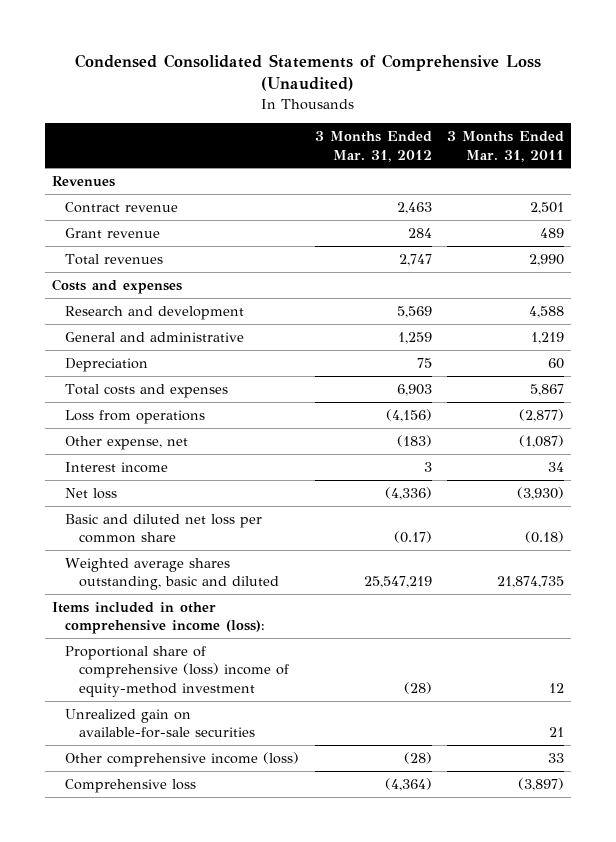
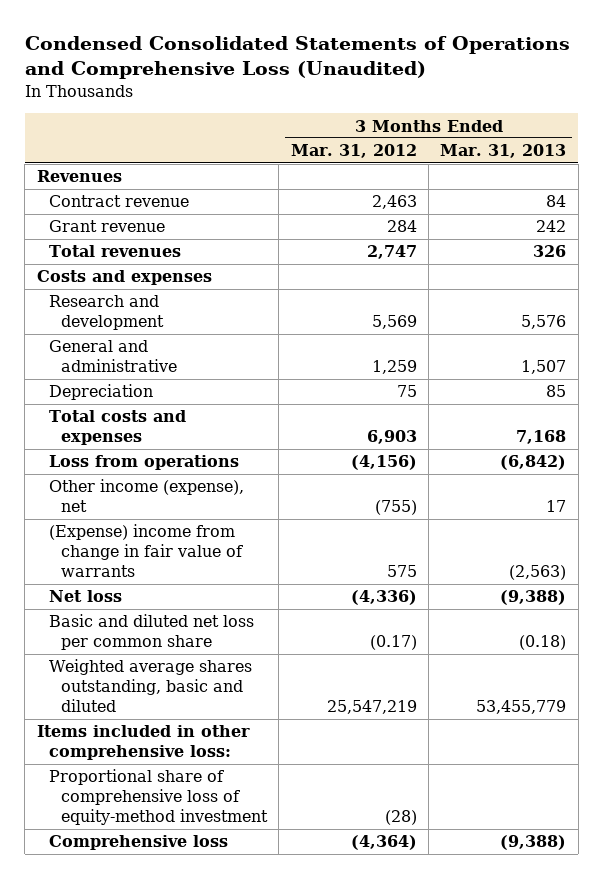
- Condensed Consolidated Statements of Comprehensive Loss (Unaudited)
+ Condensed Consolidated Statements of Operations and Comprehensive Loss (Unaudited)
- | 3 Months Ended Mar. 31, 2012 | 3 Months Ended Mar. 31, 2011
+ | 3 Months Ended Mar. 31, 2012 | 3 Months Ended Mar. 31, 2013
- Other expense, net | (183) | (1,087)
- Interest income | 3 | 34
+ Other income (expense), net | (755) | 17
+ (Expense) income from change in fair value of warrants | 575 | (2,563)
- Items included in other comprehensive income (loss):
- Proportional share of comprehensive (loss) income of equity-method investment | (28) | 12
- Unrealized gain on available-for-sale securities | | 21
- Other comprehensive income (loss) | (28) | 33
+ Items included in other comprehensive loss:
+ Proportional share of comprehensive loss of equity-method investment | (28) |

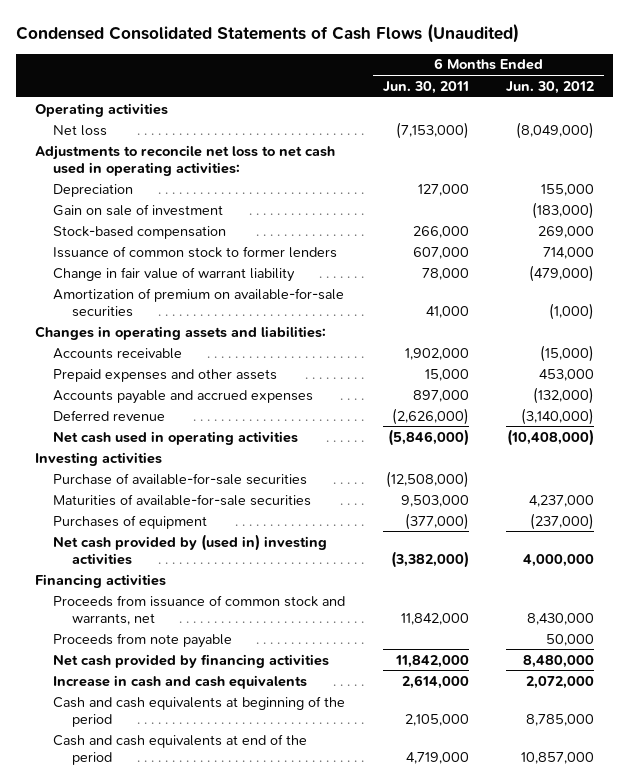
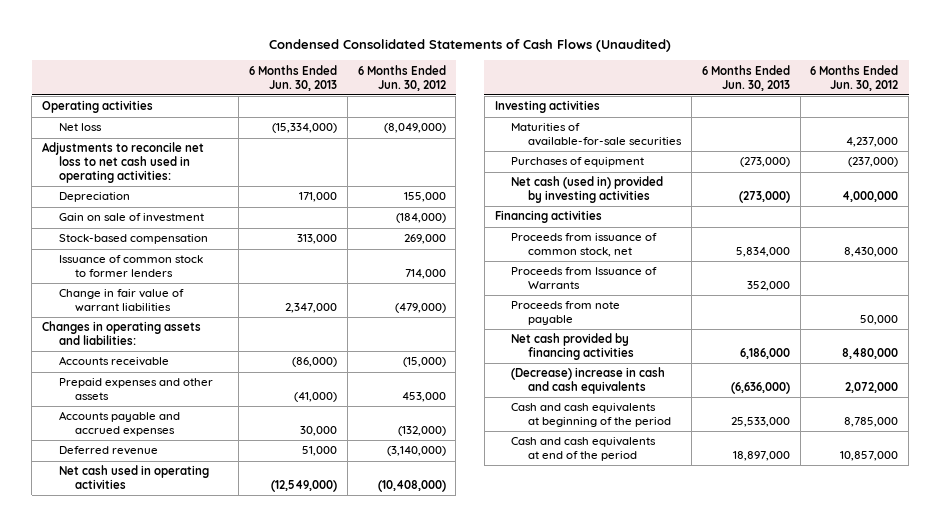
- | 6 Months Ended Jun. 30, 2011 | 6 Months Ended Jun. 30, 2012
+ | 6 Months Ended Jun. 30, 2013 | 6 Months Ended Jun. 30, 2012
- Gain on sale of investment | | (183,000)
+ Gain on sale of investment | | (184,000)
- Change in fair value of warrant liability | 78,000 | (479,000)
- Amortization of premium on available-for-sale securities | 41,000 | (1,000)
+ Change in fair value of warrant liabilities | 2,347,000 | (479,000)
- Purchase of available-for-sale securities | (12,508,000) |
- Net cash provided by (used in) investing activities | (3,382,000) | 4,000,000
+ Net cash (used in) provided by investing activities | (273,000) | 4,000,000
- Proceeds from issuance of common stock and warrants, net | 11,842,000 | 8,430,000
+ Proceeds from issuance of common stock, net | 5,834,000 | 8,430,000
+ Proceeds from Issuance of Warrants | 352,000 |
- Increase in cash and cash equivalents | 2,614,000 | 2,072,000
+ (Decrease) increase in cash and cash equivalents | (6,636,000) | 2,072,000

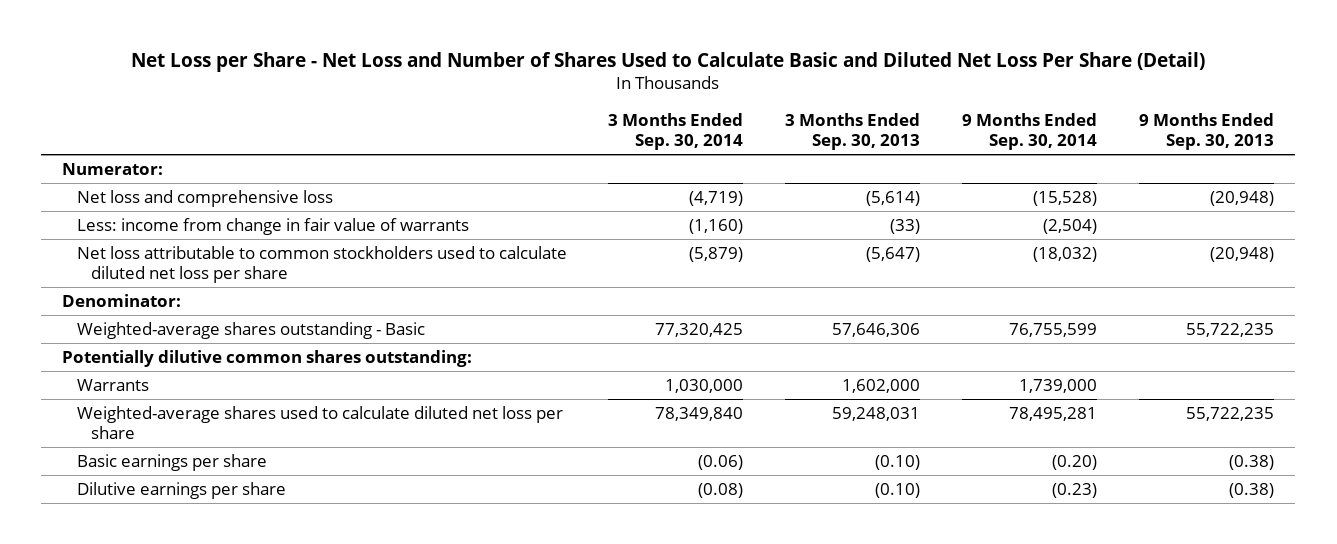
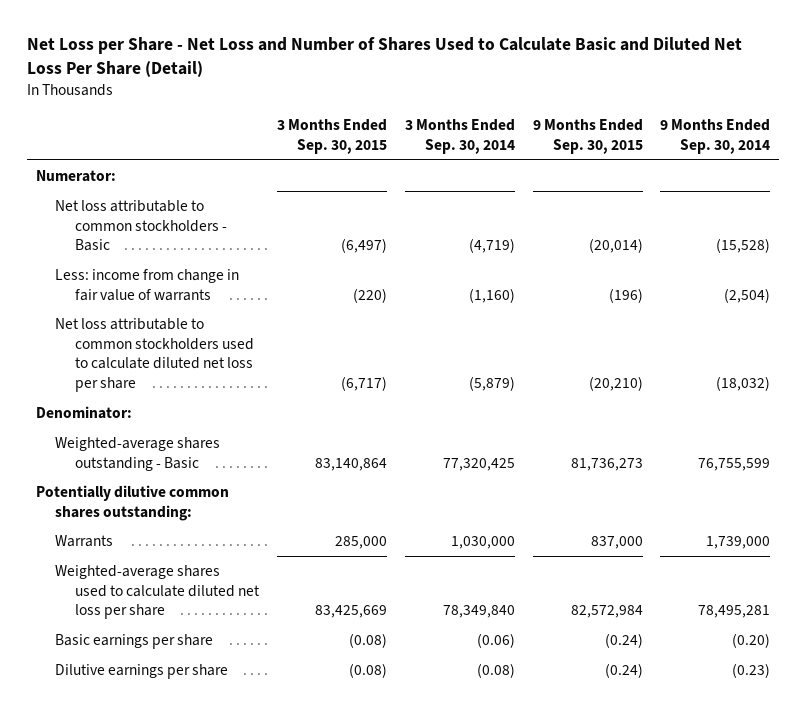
- | 3 Months Ended Sep. 30, 2014 | 3 Months Ended Sep. 30, 2013 | 9 Months Ended Sep. 30, 2014 | 9 Months Ended Sep. 30, 2013
+ | 3 Months Ended Sep. 30, 2015 | 3 Months Ended Sep. 30, 2014 | 9 Months Ended Sep. 30, 2015 | 9 Months Ended Sep. 30, 2014
- Net loss and comprehensive loss | (4,719) | (5,614) | (15,528) | (20,948)
+ Net loss attributable to common stockholders - Basic | (6,497) | (4,719) | (20,014) | (15,528)

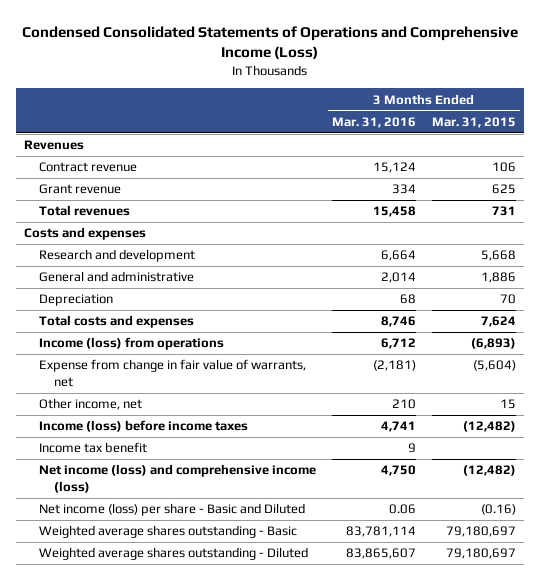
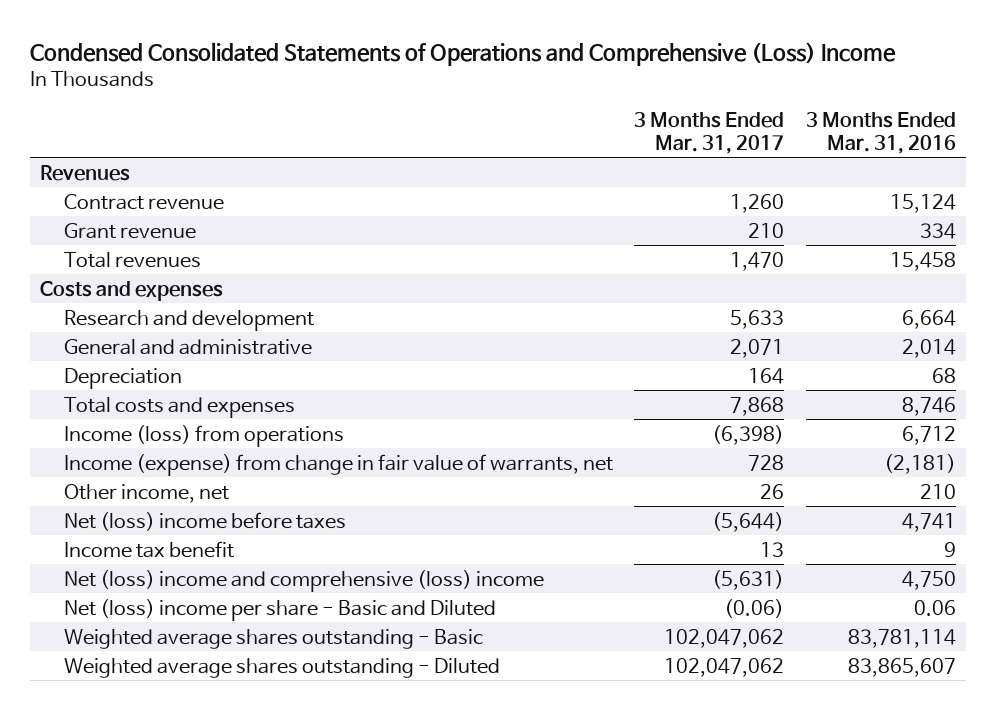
- Condensed Consolidated Statements of Operations and Comprehensive Income (Loss)
+ Condensed Consolidated Statements of Operations and Comprehensive (Loss) Income
- | 3 Months Ended Mar. 31, 2016 | 3 Months Ended Mar. 31, 2015
+ | 3 Months Ended Mar. 31, 2017 | 3 Months Ended Mar. 31, 2016
- Expense from change in fair value of warrants, net | (2,181) | (5,604)
+ Income (expense) from change in fair value of warrants, net | 728 | (2,181)
- Income (loss) before income taxes | 4,741 | (12,482)
+ Net (loss) income before taxes | (5,644) | 4,741
- Net income (loss) and comprehensive income (loss) | 4,750 | (12,482)
- Net income (loss) per share - Basic and Diluted | 0.06 | (0.16)
+ Net (loss) income and comprehensive (loss) income | (5,631) | 4,750
+ Net (loss) income per share - Basic and Diluted | (0.06) | 0.06

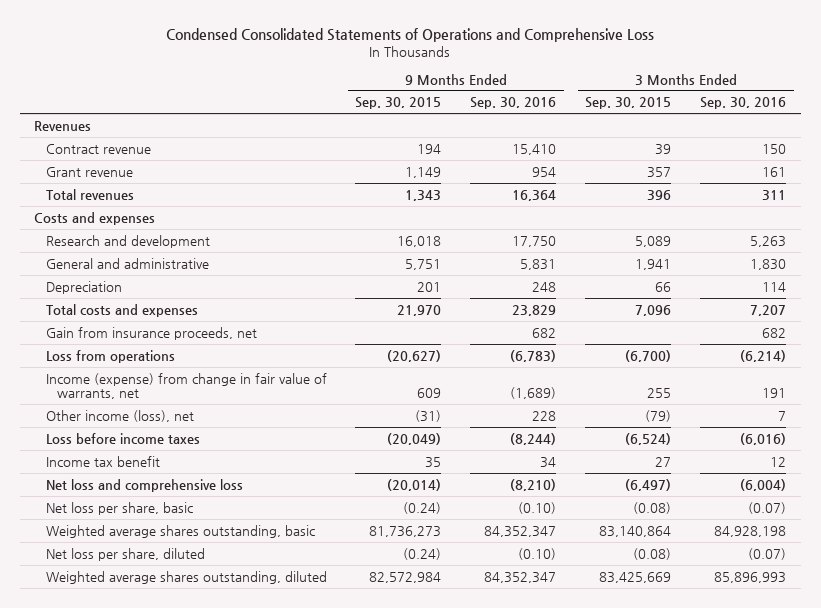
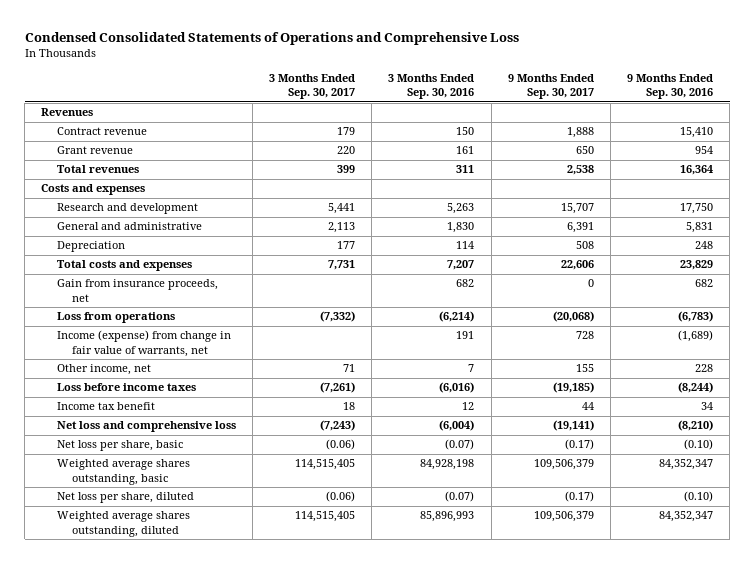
- | 9 Months Ended Sep. 30, 2015 | 9 Months Ended Sep. 30, 2016 | 3 Months Ended Sep. 30, 2015 | 3 Months Ended Sep. 30, 2016
+ | 3 Months Ended Sep. 30, 2017 | 3 Months Ended Sep. 30, 2016 | 9 Months Ended Sep. 30, 2017 | 9 Months Ended Sep. 30, 2016
- Other income (loss), net | (31) | 228 | (79) | 7
+ Other income, net | 71 | 7 | 155 | 228

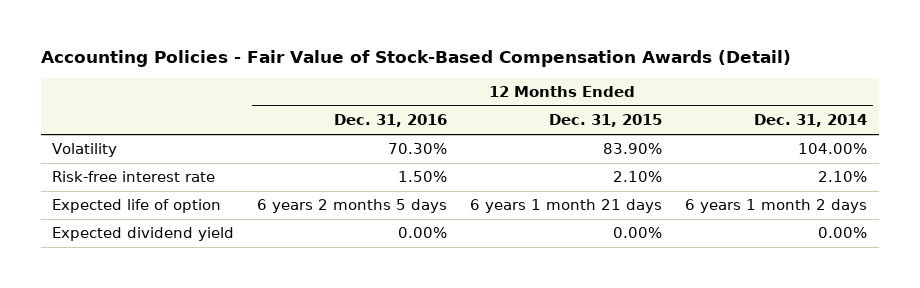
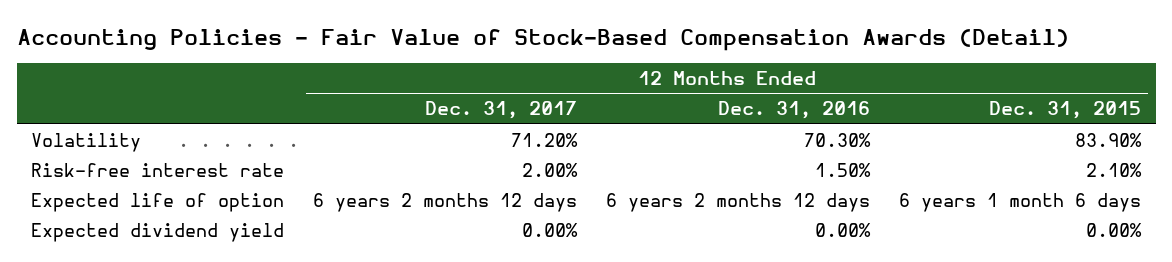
- | 12 Months Ended Dec. 31, 2016 | 12 Months Ended Dec. 31, 2015 | 12 Months Ended Dec. 31, 2014
+ | 12 Months Ended Dec. 31, 2017 | 12 Months Ended Dec. 31, 2016 | 12 Months Ended Dec. 31, 2015
- Expected life of option | 6 years 2 months 5 days | 6 years 1 month 21 days | 6 years 1 month 2 days
+ Expected life of option | 6 years 2 months 12 days | 6 years 2 months 12 days | 6 years 1 month 6 days

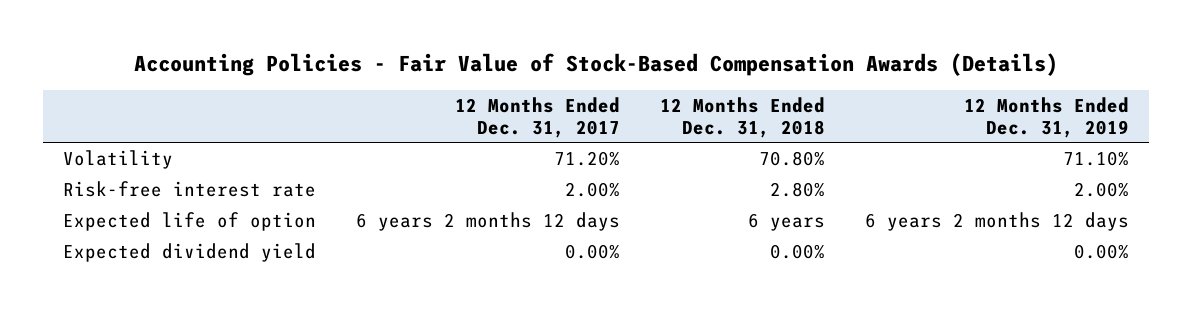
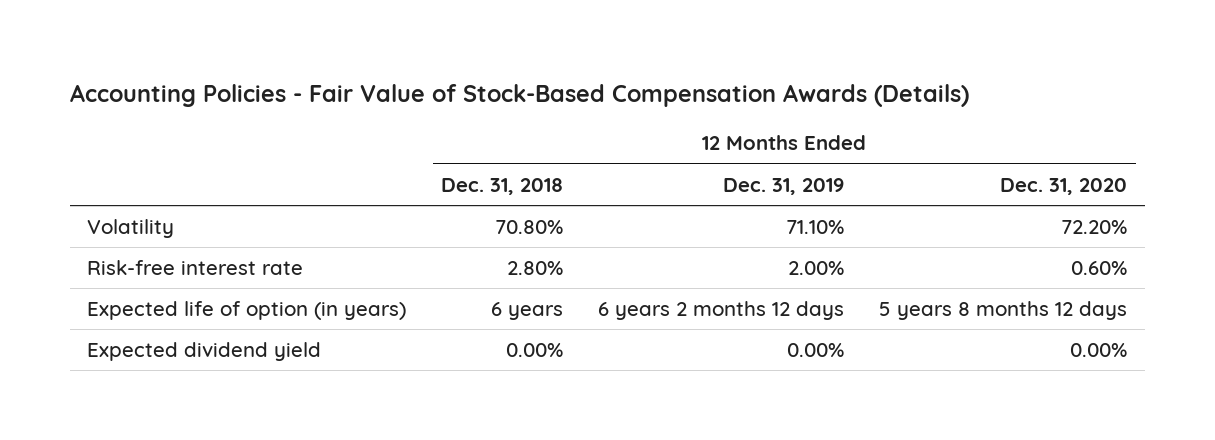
- | 12 Months Ended Dec. 31, 2017 | 12 Months Ended Dec. 31, 2018 | 12 Months Ended Dec. 31, 2019
+ | 12 Months Ended Dec. 31, 2018 | 12 Months Ended Dec. 31, 2019 | 12 Months Ended Dec. 31, 2020
- Expected life of option | 6 years 2 months 12 days | 6 years | 6 years 2 months 12 days
+ Expected life of option (in years) | 6 years | 6 years 2 months 12 days | 5 years 8 months 12 days

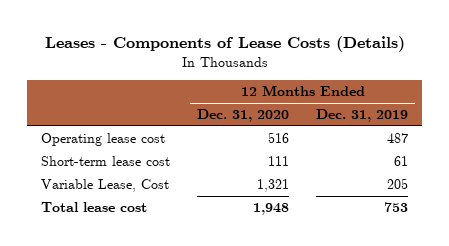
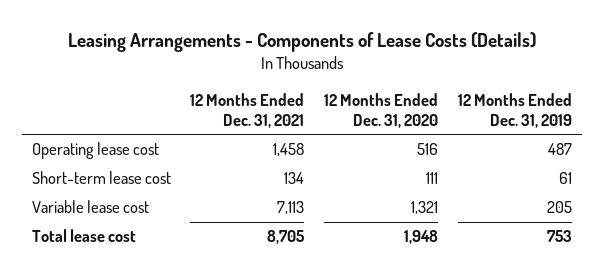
- Leases - Components of Lease Costs (Details)
+ Leasing Arrangements - Components of Lease Costs (Details)
- | 12 Months Ended Dec. 31, 2020 | 12 Months Ended Dec. 31, 2019
+ | 12 Months Ended Dec. 31, 2021 | 12 Months Ended Dec. 31, 2020 | 12 Months Ended Dec. 31, 2019
- Variable Lease, Cost | 1,321 | 205
+ Variable lease cost | 7,113 | 1,321 | 205

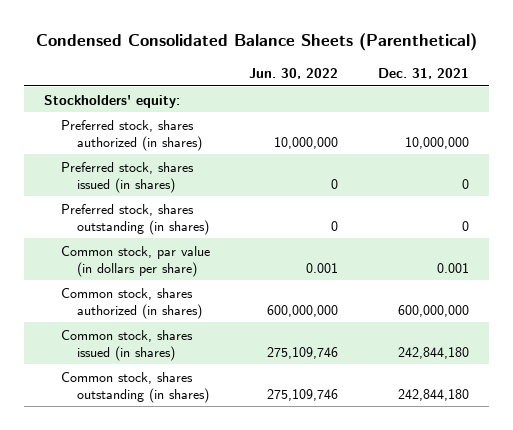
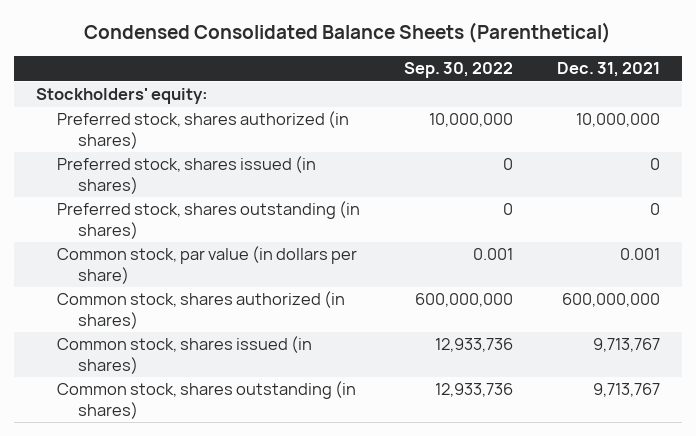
- | Jun. 30, 2022 | Dec. 31, 2021
+ | Sep. 30, 2022 | Dec. 31, 2021
- Common stock, shares issued (in shares) | 275,109,746 | 242,844,180
- Common stock, shares outstanding (in shares) | 275,109,746 | 242,844,180
+ Common stock, shares issued (in shares) | 12,933,736 | 9,713,767
+ Common stock, shares outstanding (in shares) | 12,933,736 | 9,713,767

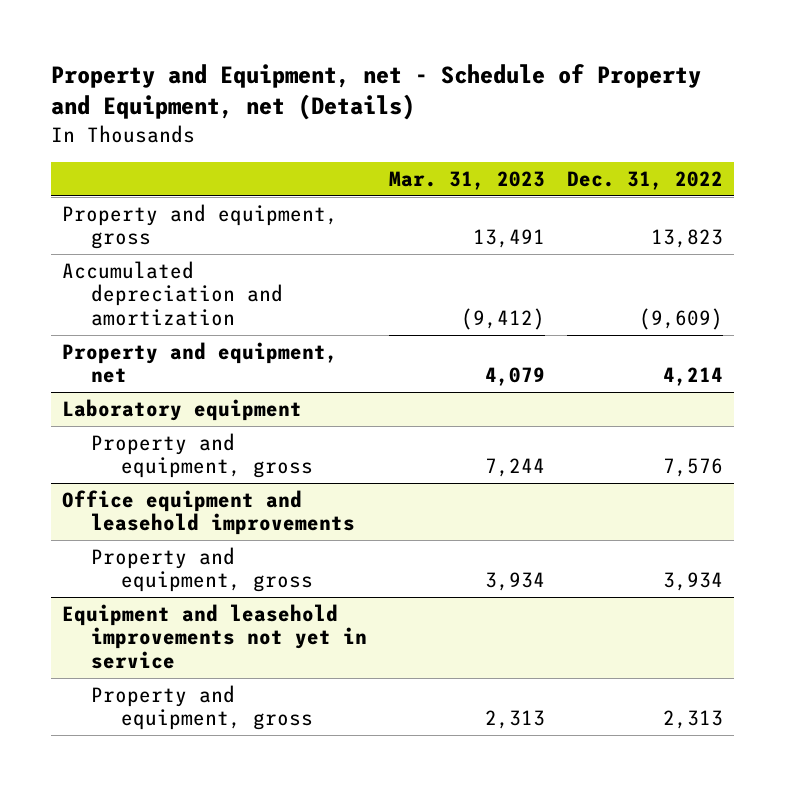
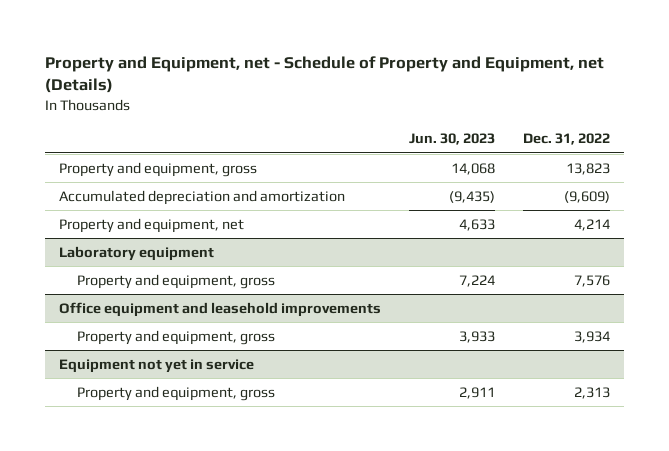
- | Mar. 31, 2023 | Dec. 31, 2022
+ | Jun. 30, 2023 | Dec. 31, 2022
- Equipment and leasehold improvements not yet in service
+ Equipment not yet in service

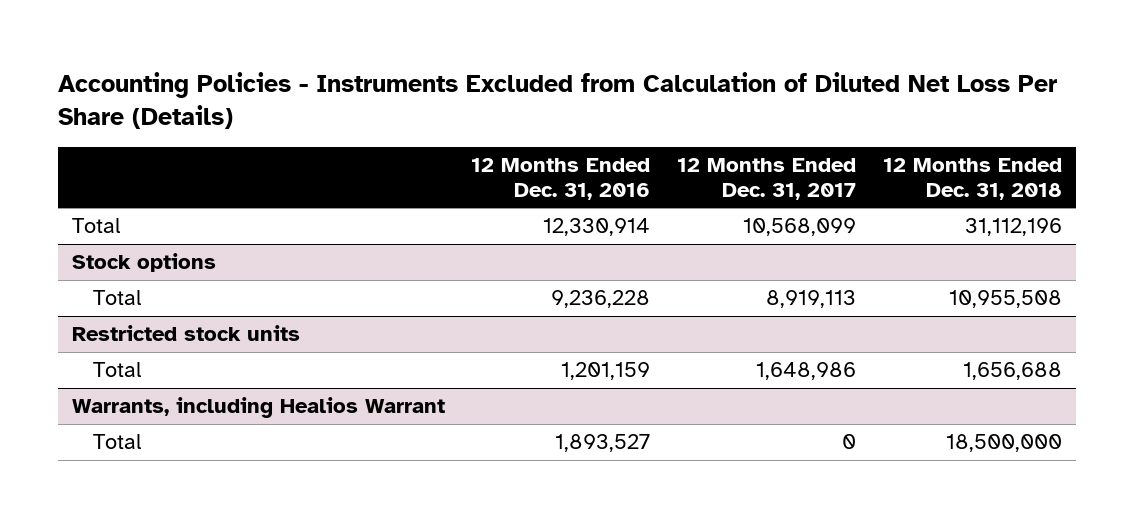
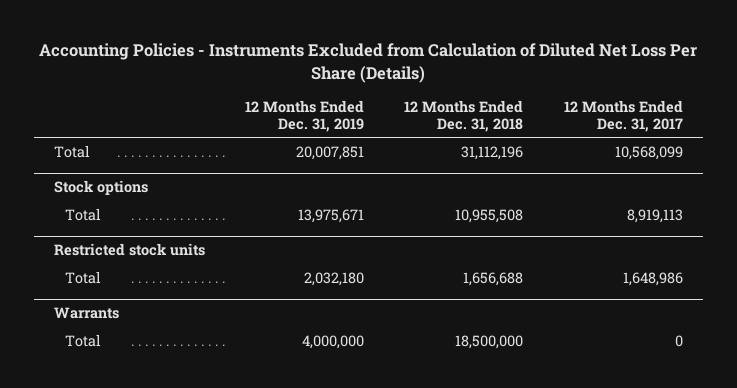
- | 12 Months Ended Dec. 31, 2016 | 12 Months Ended Dec. 31, 2017 | 12 Months Ended Dec. 31, 2018
+ | 12 Months Ended Dec. 31, 2019 | 12 Months Ended Dec. 31, 2018 | 12 Months Ended Dec. 31, 2017
- Warrants, including Healios Warrant
+ Warrants

